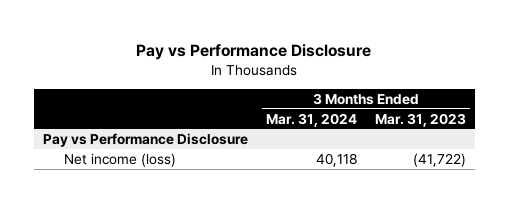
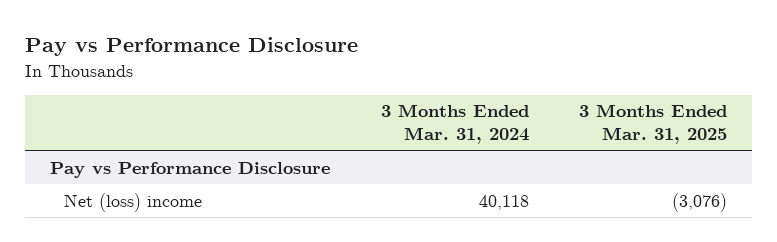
- | 3 Months Ended Mar. 31, 2024 | 3 Months Ended Mar. 31, 2023
+ | 3 Months Ended Mar. 31, 2024 | 3 Months Ended Mar. 31, 2025
- Net income (loss) | 40,118 | (41,722)
+ Net (loss) income | 40,118 | (3,076)

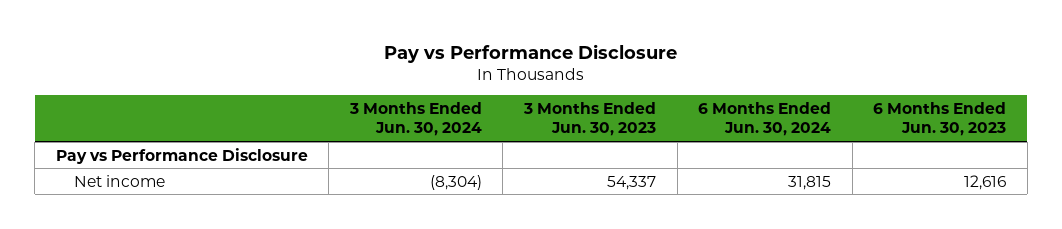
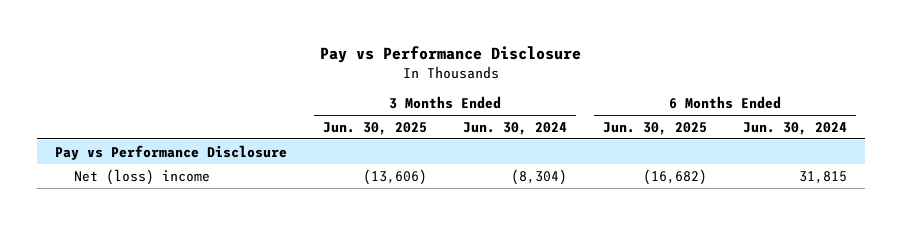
- | 3 Months Ended Jun. 30, 2024 | 3 Months Ended Jun. 30, 2023 | 6 Months Ended Jun. 30, 2024 | 6 Months Ended Jun. 30, 2023
+ | 3 Months Ended Jun. 30, 2025 | 3 Months Ended Jun. 30, 2024 | 6 Months Ended Jun. 30, 2025 | 6 Months Ended Jun. 30, 2024
- Net income | (8,304) | 54,337 | 31,815 | 12,616
+ Net (loss) income | (13,606) | (8,304) | (16,682) | 31,815

